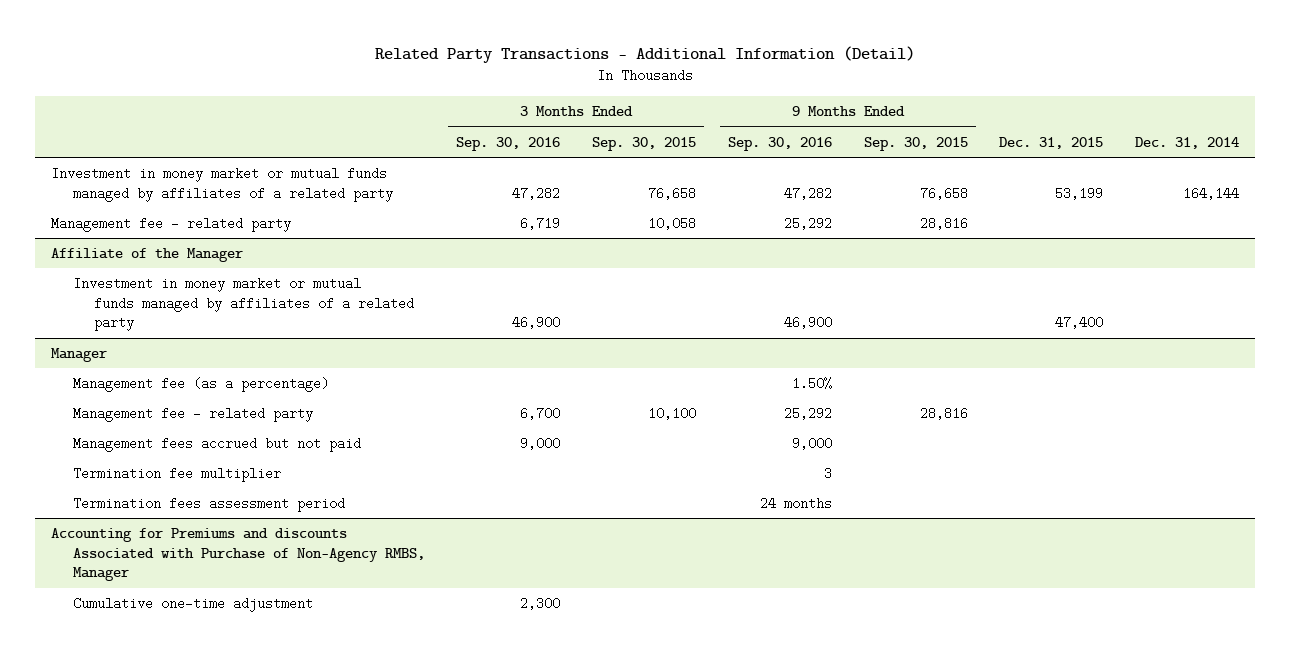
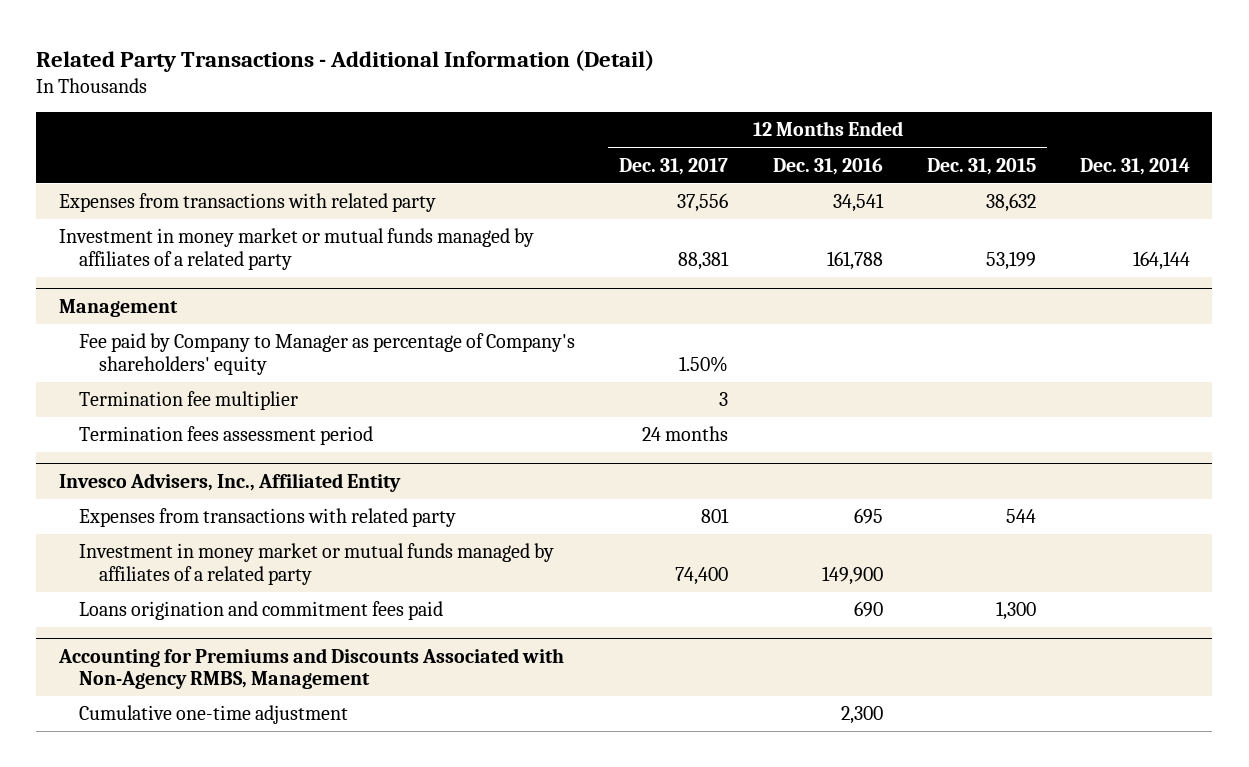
- | 3 Months Ended Sep. 30, 2016 | 3 Months Ended Sep. 30, 2015 | 9 Months Ended Sep. 30, 2016 | 9 Months Ended Sep. 30, 2015 | Dec. 31, 2015 | Dec. 31, 2014
+ | 12 Months Ended Dec. 31, 2017 | 12 Months Ended Dec. 31, 2016 | 12 Months Ended Dec. 31, 2015 | Dec. 31, 2014
+ Expenses from transactions with related party | 37,556 | 34,541 | 38,632 |
- Management fee - related party | 6,719 | 10,058 | 25,292 | 28,816 | |
- Affiliate of the Manager
- Investment in money market or mutual funds managed by affiliates of a related party | 46,900 | | 46,900 | | 47,400 |
- Manager
- Management fee (as a percentage) | | | 1.50% | | |
- Management fee - related party | 6,700 | 10,100 | 25,292 | 28,816 | |
- Management fees accrued but not paid | 9,000 | | 9,000 | | |
+ Management
+ Fee paid by Company to Manager as percentage of Company's shareholders' equity | 1.50% | | |
- Accounting for Premiums and discounts Associated with Purchase of Non-Agency RMBS, Manager
+ Invesco Advisers, Inc., Affiliated Entity
+ Expenses from transactions with related party | 801 | 695 | 544 |
+ Investment in money market or mutual funds managed by affiliates of a related party | 74,400 | 149,900 | |
+ Loans origination and commitment fees paid | | 690 | 1,300 |
+ Accounting for Premiums and Discounts Associated with Non-Agency RMBS, Management

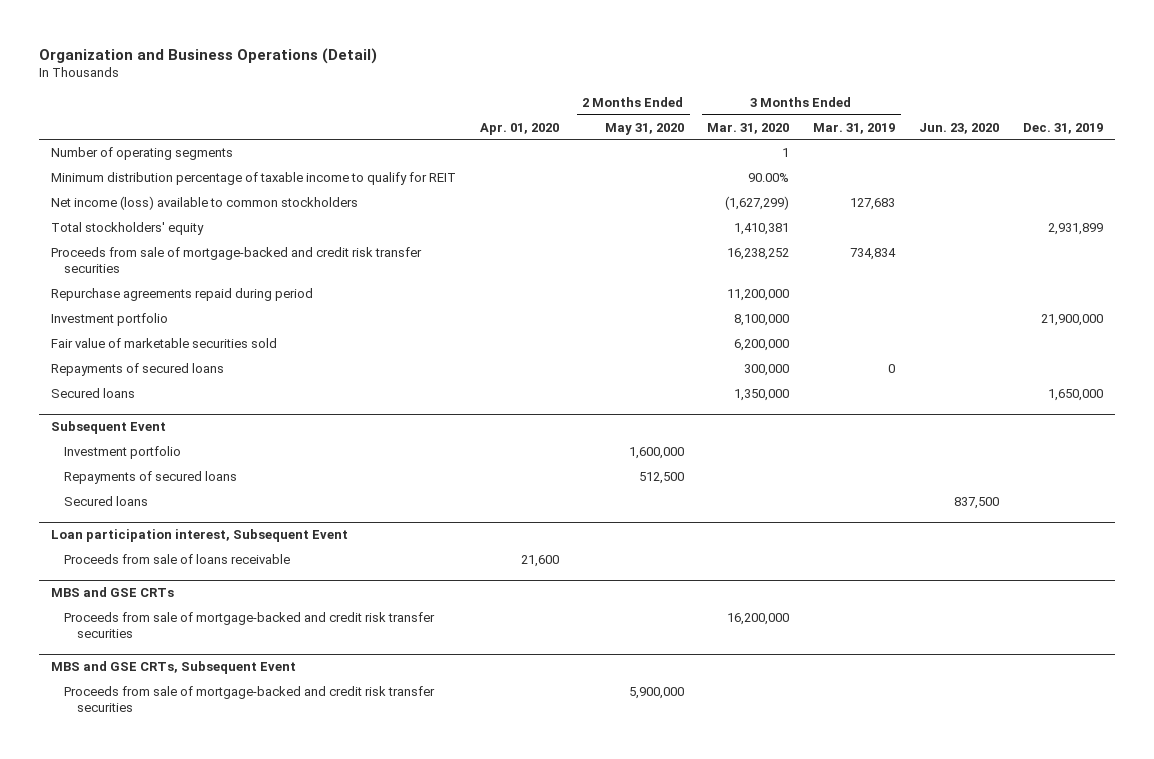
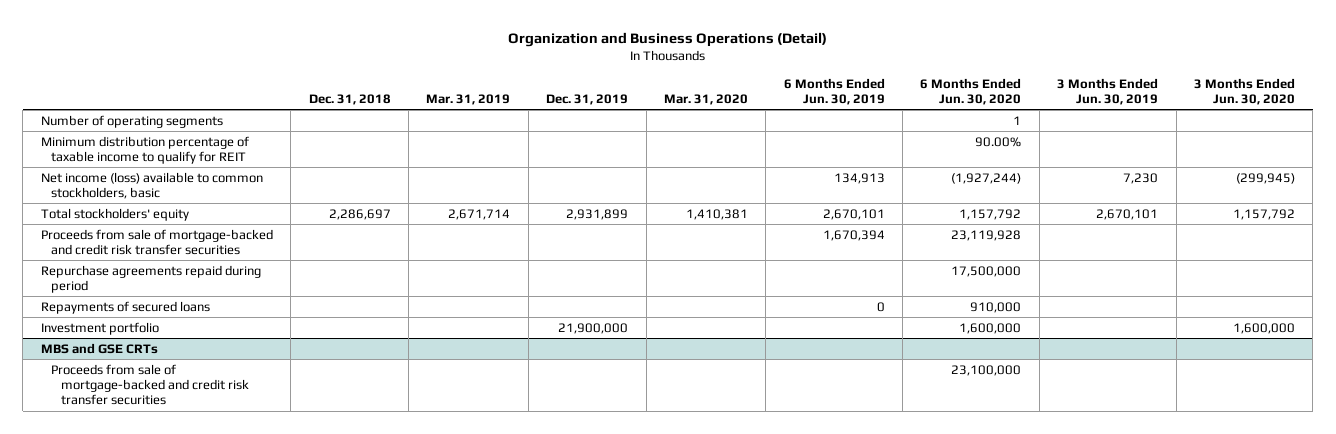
- | Apr. 01, 2020 | 2 Months Ended May 31, 2020 | 3 Months Ended Mar. 31, 2020 | 3 Months Ended Mar. 31, 2019 | Jun. 23, 2020 | Dec. 31, 2019
+ | Dec. 31, 2018 | Mar. 31, 2019 | Dec. 31, 2019 | Mar. 31, 2020 | 6 Months Ended Jun. 30, 2019 | 6 Months Ended Jun. 30, 2020 | 3 Months Ended Jun. 30, 2019 | 3 Months Ended Jun. 30, 2020
- Net income (loss) available to common stockholders | | | (1,627,299) | 127,683 | |
+ Net income (loss) available to common stockholders, basic | | | | | 134,913 | (1,927,244) | 7,230 | (299,945)
- Fair value of marketable securities sold | | | 6,200,000 | | |
- Secured loans | | | 1,350,000 | | | 1,650,000
- Subsequent Event
- Investment portfolio | | 1,600,000 | | | |
- Repayments of secured loans | | 512,500 | | | |
- Secured loans | | | | | 837,500 |
- Loan participation interest, Subsequent Event
- Proceeds from sale of loans receivable | 21,600 | | | | |
moved down: Investment portfolio | | | 21,900,000 | | | 1,600,000 | | 1,600,000
- MBS and GSE CRTs, Subsequent Event
- Proceeds from sale of mortgage-backed and credit risk transfer securities | | 5,900,000 | | | |

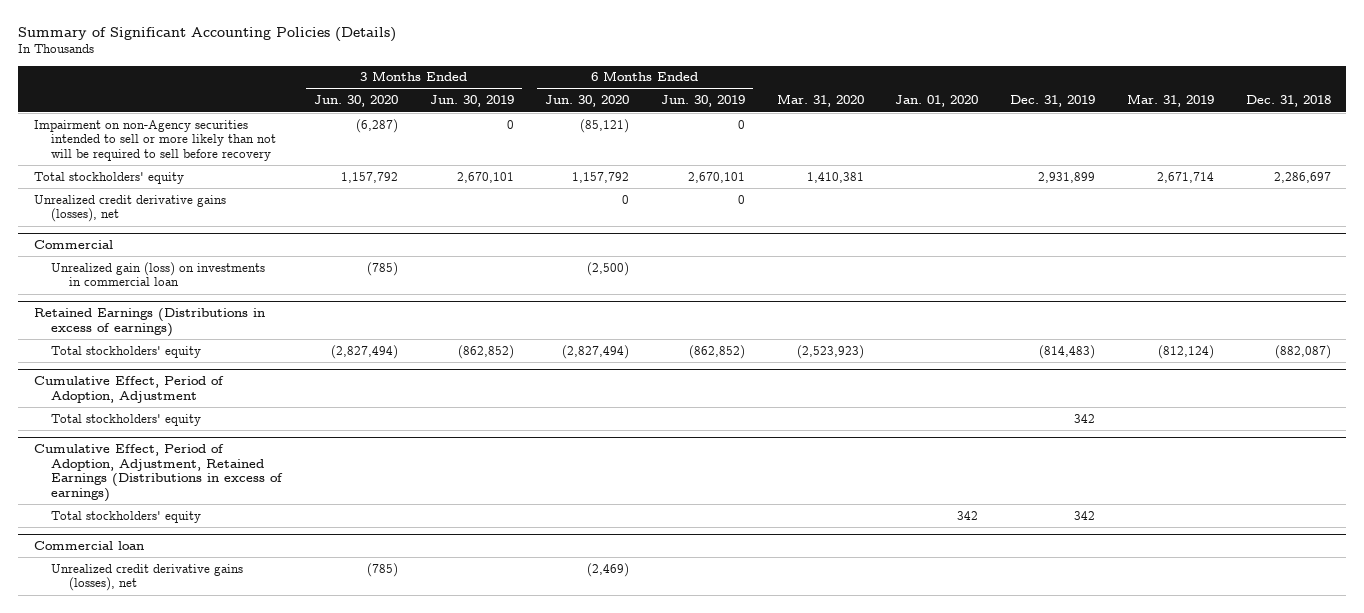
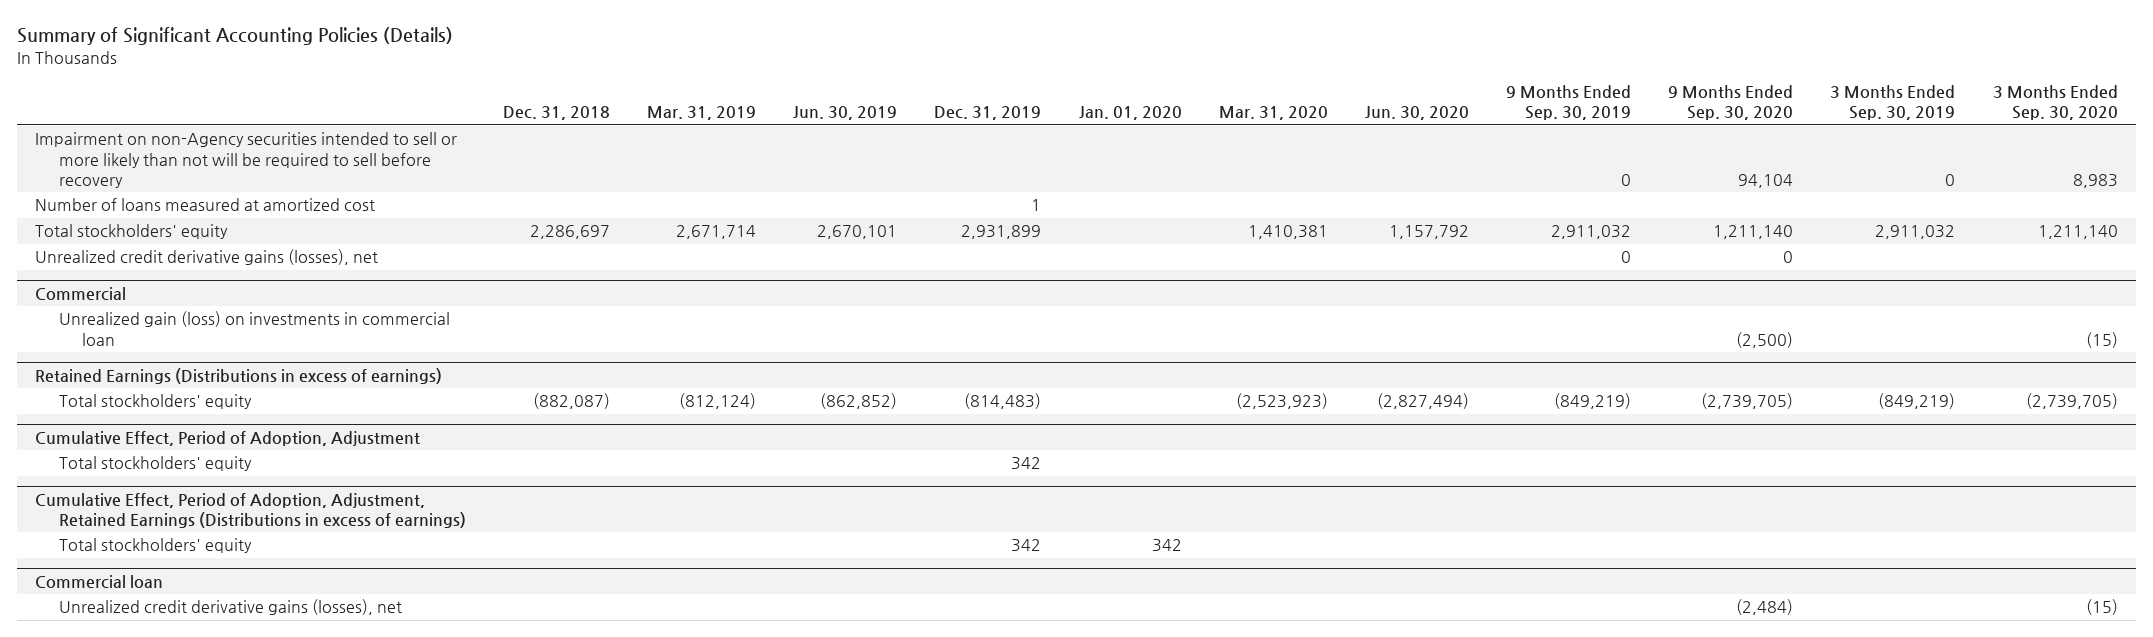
- | 3 Months Ended Jun. 30, 2020 | 3 Months Ended Jun. 30, 2019 | 6 Months Ended Jun. 30, 2020 | 6 Months Ended Jun. 30, 2019 | Mar. 31, 2020 | Jan. 01, 2020 | Dec. 31, 2019 | Mar. 31, 2019 | Dec. 31, 2018
+ | Dec. 31, 2018 | Mar. 31, 2019 | Jun. 30, 2019 | Dec. 31, 2019 | Jan. 01, 2020 | Mar. 31, 2020 | Jun. 30, 2020 | 9 Months Ended Sep. 30, 2019 | 9 Months Ended Sep. 30, 2020 | 3 Months Ended Sep. 30, 2019 | 3 Months Ended Sep. 30, 2020
+ Number of loans measured at amortized cost | | | | 1 | | | | | | |

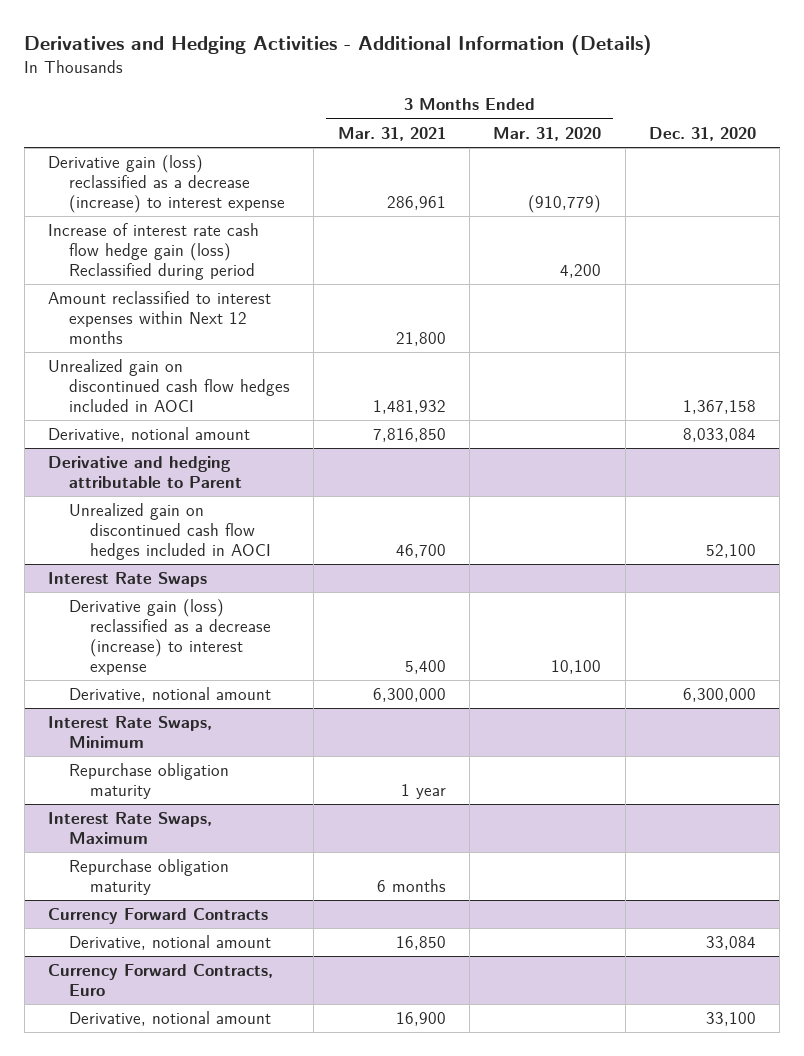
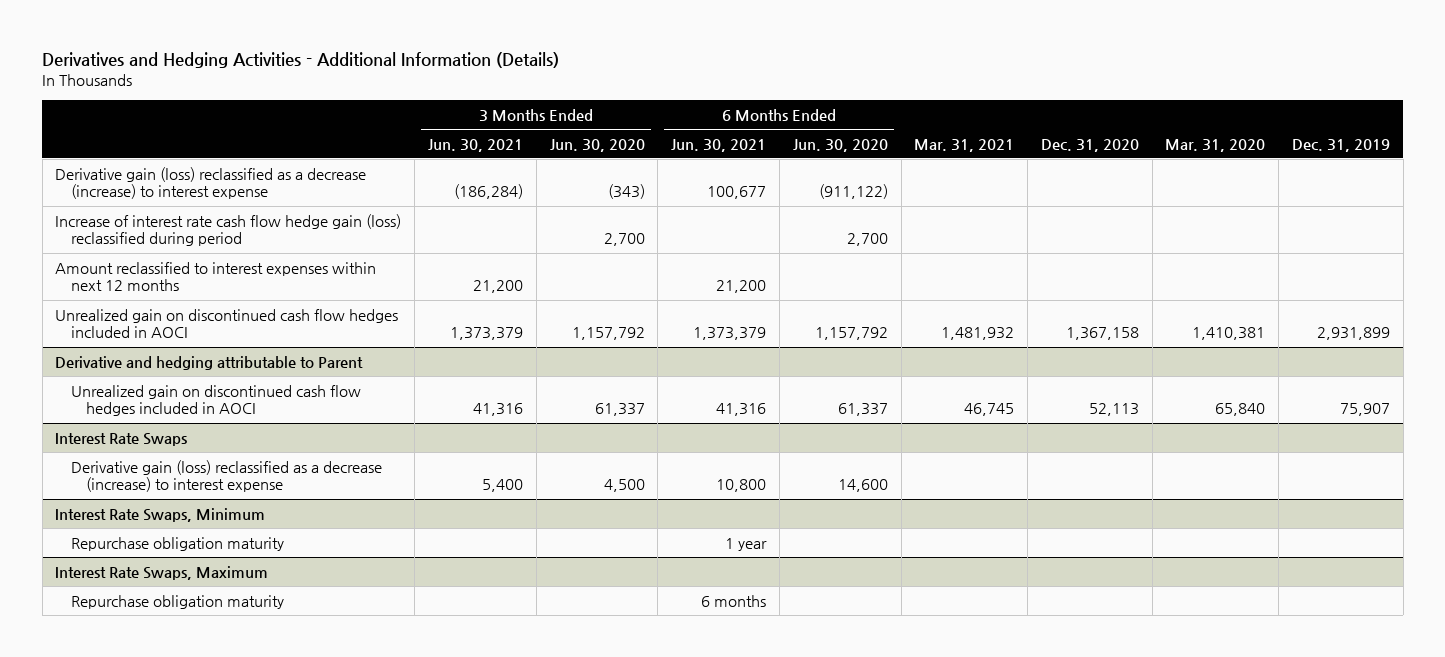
- | 3 Months Ended Mar. 31, 2021 | 3 Months Ended Mar. 31, 2020 | Dec. 31, 2020
+ | 3 Months Ended Jun. 30, 2021 | 3 Months Ended Jun. 30, 2020 | 6 Months Ended Jun. 30, 2021 | 6 Months Ended Jun. 30, 2020 | Mar. 31, 2021 | Dec. 31, 2020 | Mar. 31, 2020 | Dec. 31, 2019
- Increase of interest rate cash flow hedge gain (loss) Reclassified during period | | 4,200 |
- Amount reclassified to interest expenses within Next 12 months | 21,800 | |
+ Increase of interest rate cash flow hedge gain (loss) reclassified during period | | 2,700 | | 2,700 | | | |
+ Amount reclassified to interest expenses within next 12 months | 21,200 | | 21,200 | | | | |
- Derivative, notional amount | 7,816,850 | | 8,033,084
@ Derivative and hedging attributable to Parent
- Unrealized gain on discontinued cash flow hedges included in AOCI | 46,700 | | 52,100
+ Unrealized gain on discontinued cash flow hedges included in AOCI | 41,316 | 61,337 | 41,316 | 61,337 | 46,745 | 52,113 | 65,840 | 75,907
@ Interest Rate Swaps
- Derivative, notional amount | 6,300,000 | | 6,300,000
- Currency Forward Contracts
- Derivative, notional amount | 16,850 | | 33,084
- Currency Forward Contracts, Euro
- Derivative, notional amount | 16,900 | | 33,100

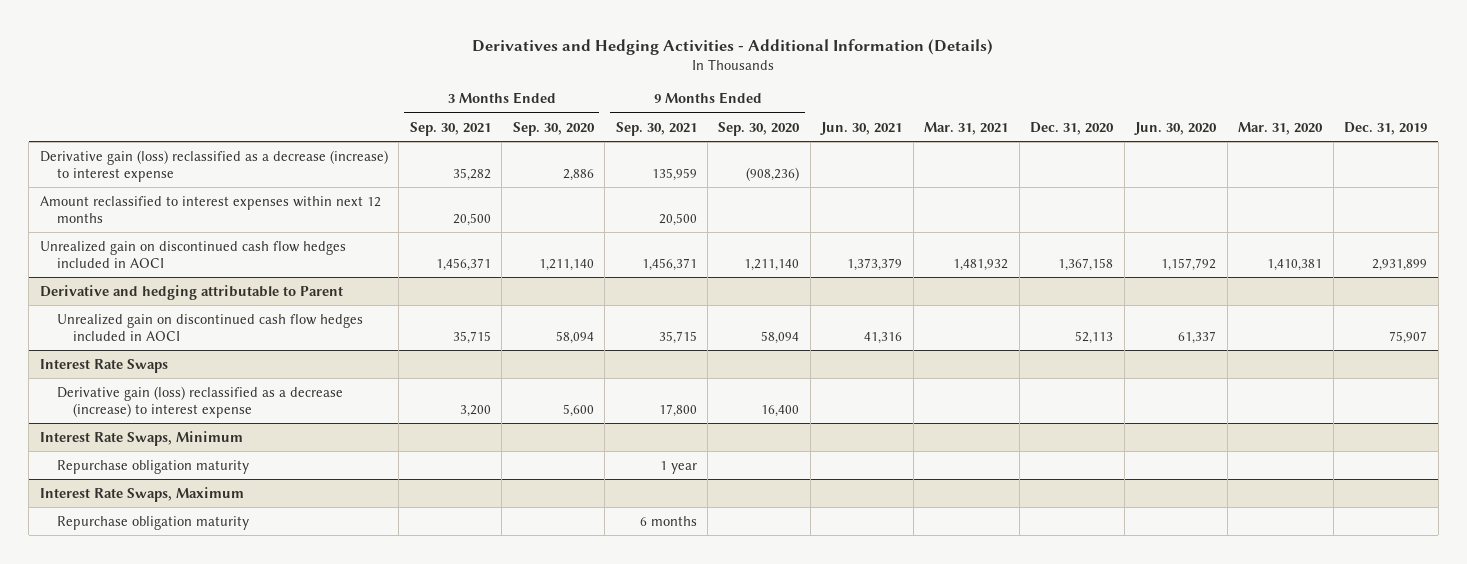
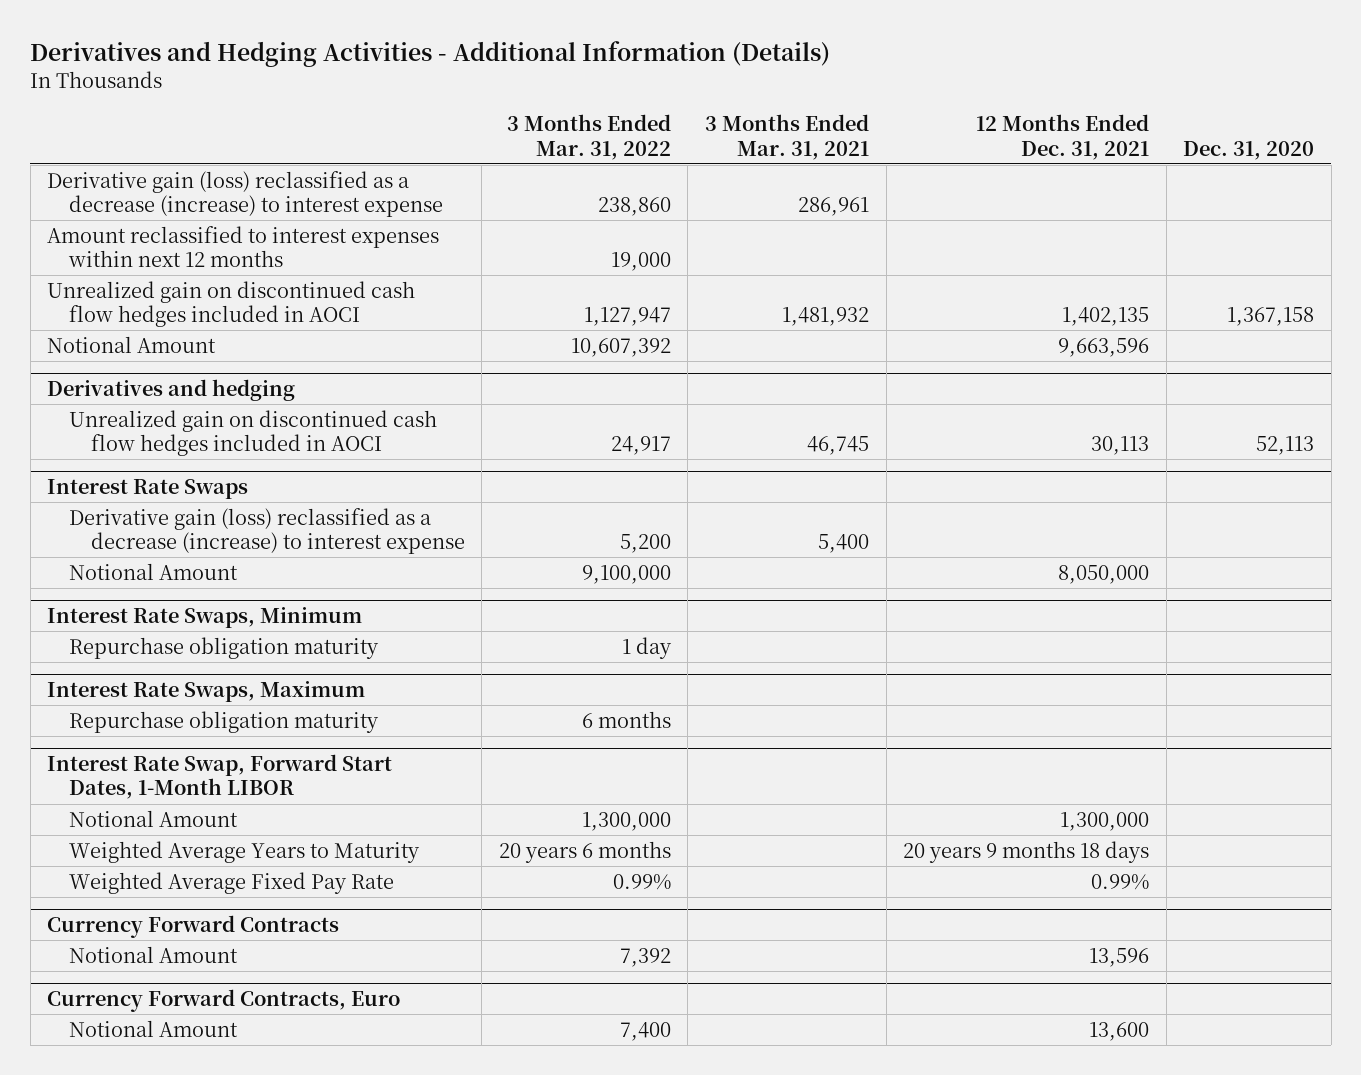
- | 3 Months Ended Sep. 30, 2021 | 3 Months Ended Sep. 30, 2020 | 9 Months Ended Sep. 30, 2021 | 9 Months Ended Sep. 30, 2020 | Jun. 30, 2021 | Mar. 31, 2021 | Dec. 31, 2020 | Jun. 30, 2020 | Mar. 31, 2020 | Dec. 31, 2019
+ | 3 Months Ended Mar. 31, 2022 | 3 Months Ended Mar. 31, 2021 | 12 Months Ended Dec. 31, 2021 | Dec. 31, 2020
- Derivative and hedging attributable to Parent
+ Notional Amount | 10,607,392 | | 9,663,596 |
+ Derivatives and hedging
@ Interest Rate Swaps
+ Notional Amount | 9,100,000 | | 8,050,000 |
+ Interest Rate Swap, Forward Start Dates, 1-Month LIBOR
+ Notional Amount | 1,300,000 | | 1,300,000 |
+ Weighted Average Years to Maturity | 20 years 6 months | | 20 years 9 months 18 days |
+ Weighted Average Fixed Pay Rate | 0.99% | | 0.99% |
+ Currency Forward Contracts
+ Notional Amount | 7,392 | | 13,596 |
+ Currency Forward Contracts, Euro
+ Notional Amount | 7,400 | | 13,600 |

